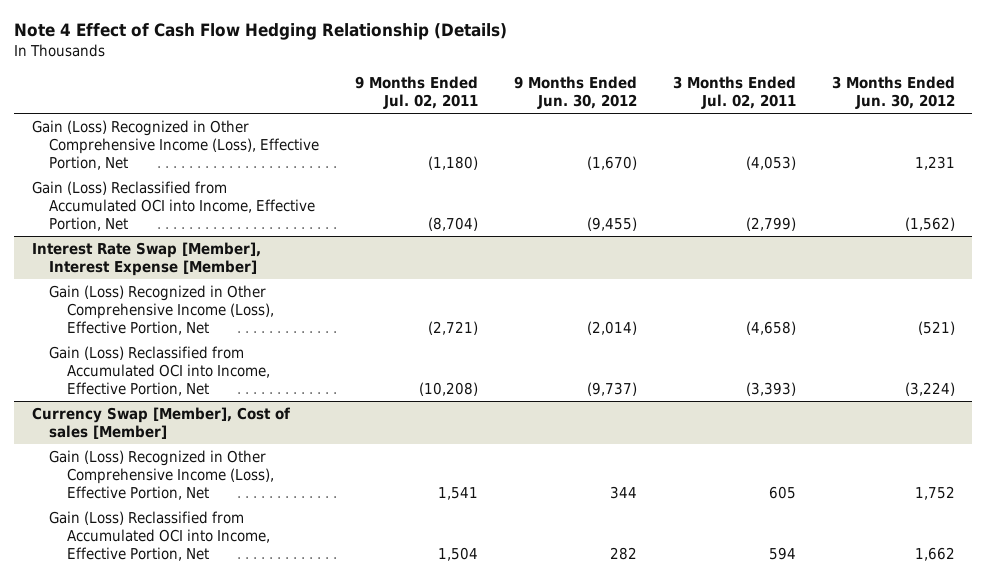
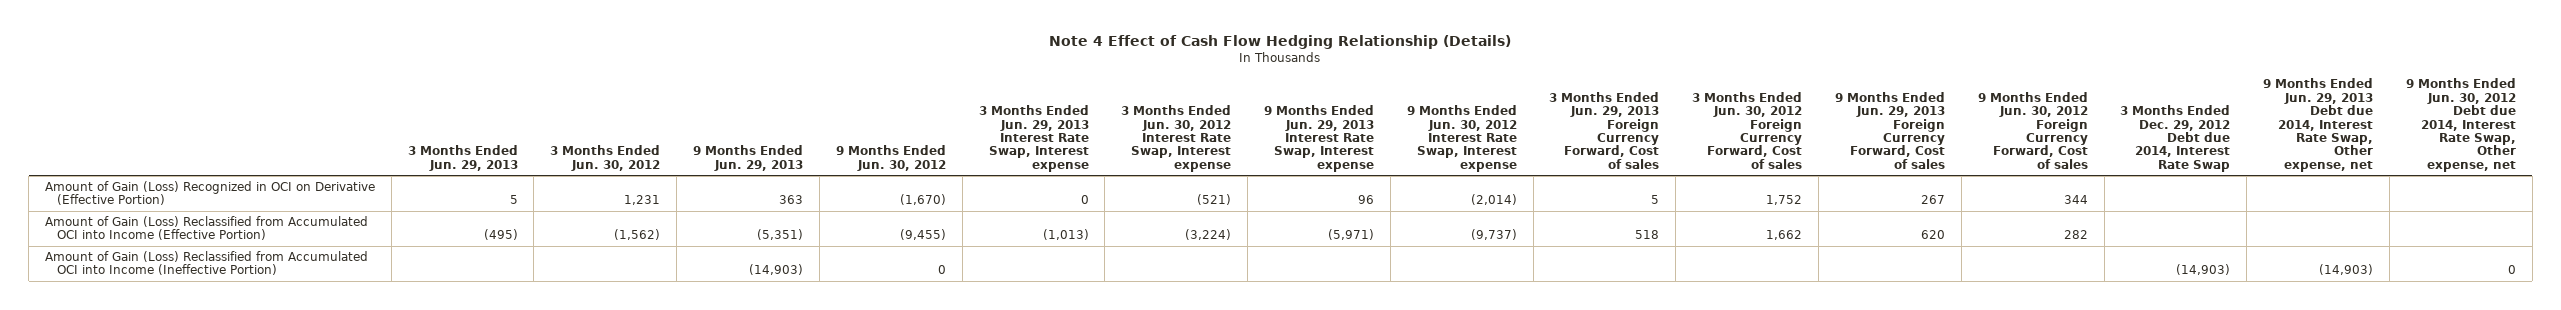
- | 9 Months Ended Jul. 02, 2011 | 9 Months Ended Jun. 30, 2012 | 3 Months Ended Jul. 02, 2011 | 3 Months Ended Jun. 30, 2012
+ | 3 Months Ended Jun. 29, 2013 | 3 Months Ended Jun. 30, 2012 | 9 Months Ended Jun. 29, 2013 | 9 Months Ended Jun. 30, 2012 | 3 Months Ended Jun. 29, 2013 Interest Rate Swap, Interest expense | 3 Months Ended Jun. 30, 2012 Interest Rate Swap, Interest expense | 9 Months Ended Jun. 29, 2013 Interest Rate Swap, Interest expense | 9 Months Ended Jun. 30, 2012 Interest Rate Swap, Interest expense | 3 Months Ended Jun. 29, 2013 Foreign Currency Forward, Cost of sales | 3 Months Ended Jun. 30, 2012 Foreign Currency Forward, Cost of sales | 9 Months Ended Jun. 29, 2013 Foreign Currency Forward, Cost of sales | 9 Months Ended Jun. 30, 2012 Foreign Currency Forward, Cost of sales | 3 Months Ended Dec. 29, 2012 Debt due 2014, Interest Rate Swap | 9 Months Ended Jun. 29, 2013 Debt due 2014, Interest Rate Swap, Other expense, net | 9 Months Ended Jun. 30, 2012 Debt due 2014, Interest Rate Swap, Other expense, net
- Gain (Loss) Recognized in Other Comprehensive Income (Loss), Effective Portion, Net | (1,180) | (1,670) | (4,053) | 1,231
- Gain (Loss) Reclassified from Accumulated OCI into Income, Effective Portion, Net | (8,704) | (9,455) | (2,799) | (1,562)
- Interest Rate Swap [Member], Interest Expense [Member]
- Gain (Loss) Recognized in Other Comprehensive Income (Loss), Effective Portion, Net | (2,721) | (2,014) | (4,658) | (521)
- Gain (Loss) Reclassified from Accumulated OCI into Income, Effective Portion, Net | (10,208) | (9,737) | (3,393) | (3,224)
- Currency Swap [Member], Cost of sales [Member]
- Gain (Loss) Recognized in Other Comprehensive Income (Loss), Effective Portion, Net | 1,541 | 344 | 605 | 1,752
- Gain (Loss) Reclassified from Accumulated OCI into Income, Effective Portion, Net | 1,504 | 282 | 594 | 1,662
+ Amount of Gain (Loss) Recognized in OCI on Derivative (Effective Portion) | 5 | 1,231 | 363 | (1,670) | 0 | (521) | 96 | (2,014) | 5 | 1,752 | 267 | 344 | | |
+ Amount of Gain (Loss) Reclassified from Accumulated OCI into Income (Effective Portion) | (495) | (1,562) | (5,351) | (9,455) | (1,013) | (3,224) | (5,971) | (9,737) | 518 | 1,662 | 620 | 282 | | |
+ Amount of Gain (Loss) Reclassified from Accumulated OCI into Income (Ineffective Portion) | | | (14,903) | 0 | | | | | | | | | (14,903) | (14,903) | 0

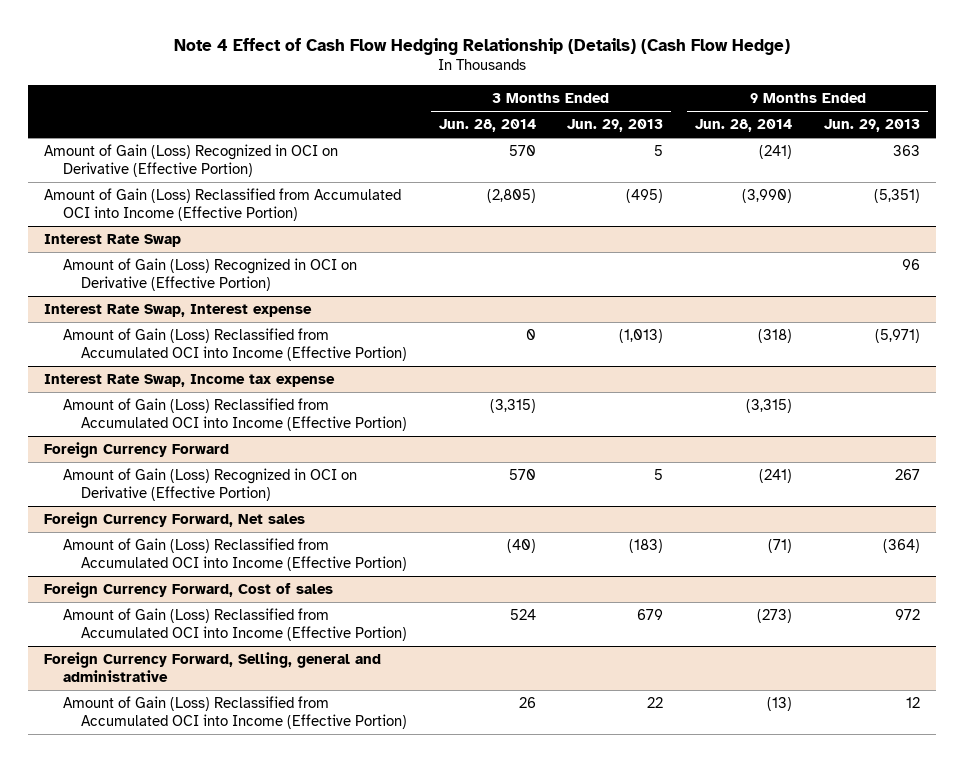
- Note 4 Effect of Cash Flow Hedging Relationship (Details)
+ Note 4 Effect of Cash Flow Hedging Relationship (Details) (Cash Flow Hedge)
- | 3 Months Ended Jun. 29, 2013 | 3 Months Ended Jun. 30, 2012 | 9 Months Ended Jun. 29, 2013 | 9 Months Ended Jun. 30, 2012 | 3 Months Ended Jun. 29, 2013 Interest Rate Swap, Interest expense | 3 Months Ended Jun. 30, 2012 Interest Rate Swap, Interest expense | 9 Months Ended Jun. 29, 2013 Interest Rate Swap, Interest expense | 9 Months Ended Jun. 30, 2012 Interest Rate Swap, Interest expense | 3 Months Ended Jun. 29, 2013 Foreign Currency Forward, Cost of sales | 3 Months Ended Jun. 30, 2012 Foreign Currency Forward, Cost of sales | 9 Months Ended Jun. 29, 2013 Foreign Currency Forward, Cost of sales | 9 Months Ended Jun. 30, 2012 Foreign Currency Forward, Cost of sales | 3 Months Ended Dec. 29, 2012 Debt due 2014, Interest Rate Swap | 9 Months Ended Jun. 29, 2013 Debt due 2014, Interest Rate Swap, Other expense, net | 9 Months Ended Jun. 30, 2012 Debt due 2014, Interest Rate Swap, Other expense, net
+ | 3 Months Ended Jun. 28, 2014 | 3 Months Ended Jun. 29, 2013 | 9 Months Ended Jun. 28, 2014 | 9 Months Ended Jun. 29, 2013
- Amount of Gain (Loss) Reclassified from Accumulated OCI into Income (Ineffective Portion) | | | (14,903) | 0 | | | | | | | | | (14,903) | (14,903) | 0
+ Interest Rate Swap
+ Amount of Gain (Loss) Recognized in OCI on Derivative (Effective Portion) | | | | 96
+ Interest Rate Swap, Interest expense
+ Amount of Gain (Loss) Reclassified from Accumulated OCI into Income (Effective Portion) | 0 | (1,013) | (318) | (5,971)
+ Interest Rate Swap, Income tax expense
+ Amount of Gain (Loss) Reclassified from Accumulated OCI into Income (Effective Portion) | (3,315) | | (3,315) |
+ Foreign Currency Forward
+ Amount of Gain (Loss) Recognized in OCI on Derivative (Effective Portion) | 570 | 5 | (241) | 267
+ Foreign Currency Forward, Net sales
+ Amount of Gain (Loss) Reclassified from Accumulated OCI into Income (Effective Portion) | (40) | (183) | (71) | (364)
+ Foreign Currency Forward, Cost of sales
+ Amount of Gain (Loss) Reclassified from Accumulated OCI into Income (Effective Portion) | 524 | 679 | (273) | 972
+ Foreign Currency Forward, Selling, general and administrative
+ Amount of Gain (Loss) Reclassified from Accumulated OCI into Income (Effective Portion) | 26 | 22 | (13) | 12

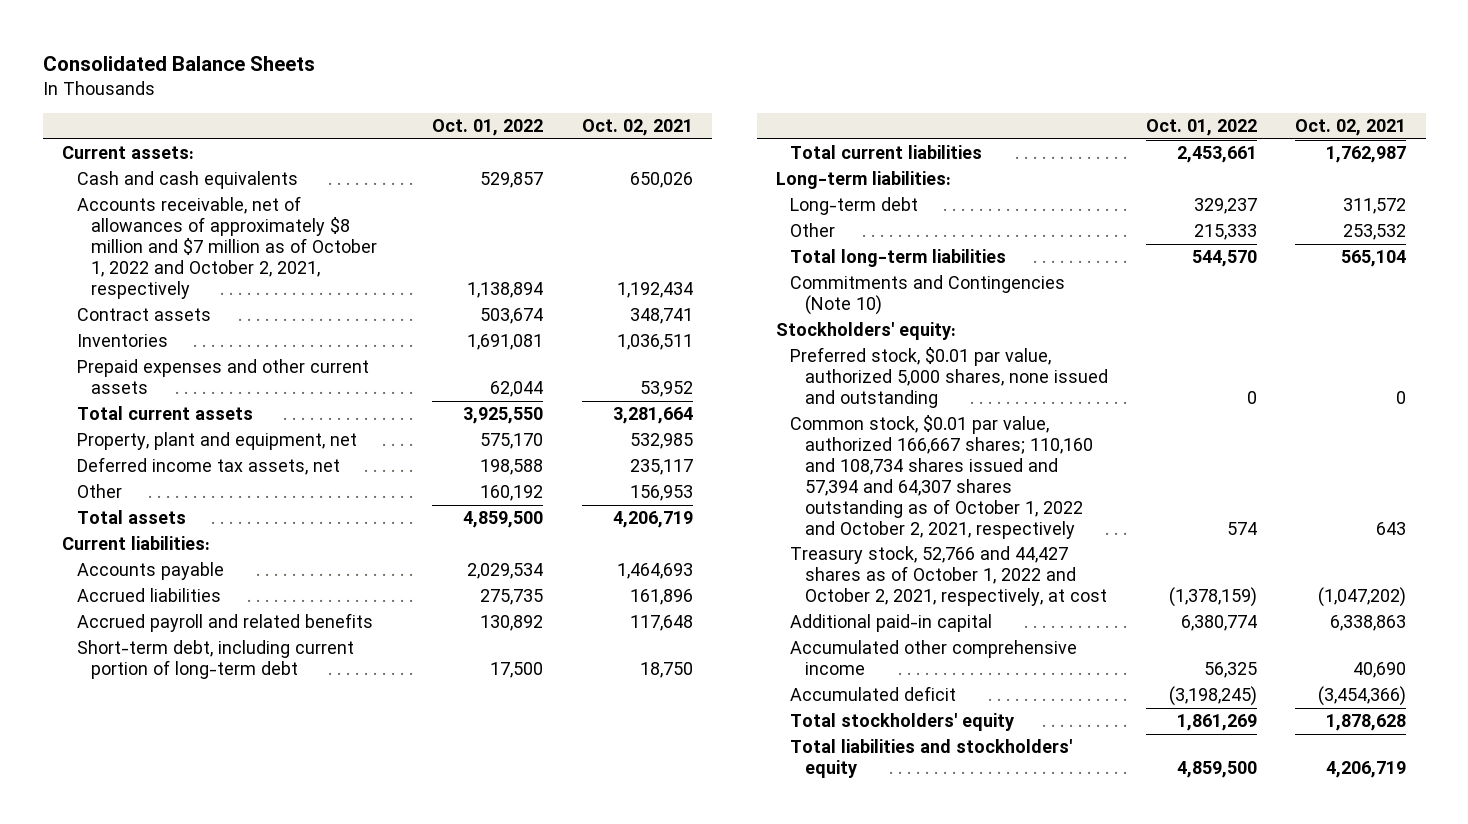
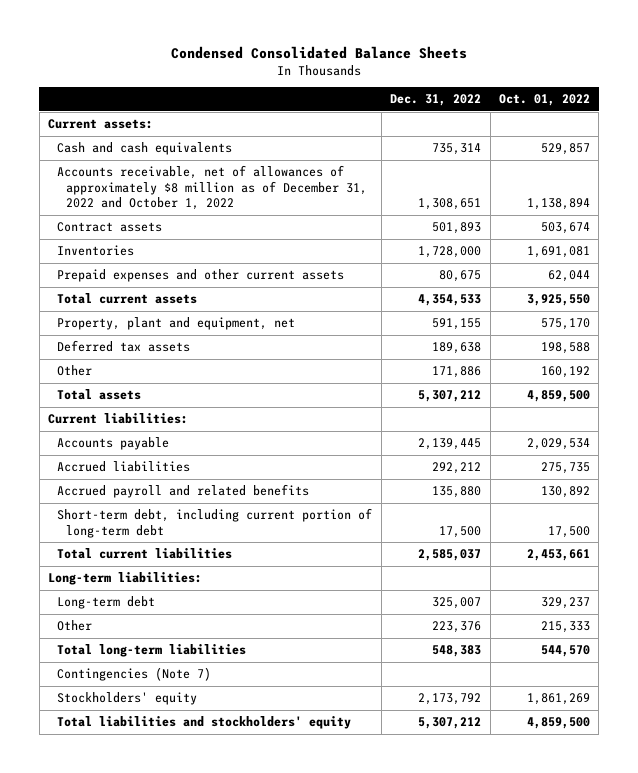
- Consolidated Balance Sheets
+ Condensed Consolidated Balance Sheets
- | Oct. 01, 2022 | Oct. 02, 2021
+ | Dec. 31, 2022 | Oct. 01, 2022
- Accounts receivable, net of allowances of approximately $8 million and $7 million as of October 1, 2022 and October 2, 2021, respectively | 1,138,894 | 1,192,434
+ Accounts receivable, net of allowances of approximately $8 million as of December 31, 2022 and October 1, 2022 | 1,308,651 | 1,138,894
- Deferred income tax assets, net | 198,588 | 235,117
+ Deferred tax assets | 189,638 | 198,588
- Commitments and Contingencies (Note 10)
- Stockholders' equity:
- Preferred stock, $0.01 par value, authorized 5,000 shares, none issued and outstanding | 0 | 0
- Common stock, $0.01 par value, authorized 166,667 shares; 110,160 and 108,734 shares issued and 57,394 and 64,307 shares outstanding as of October 1, 2022 and October 2, 2021, respectively | 574 | 643
- Treasury stock, 52,766 and 44,427 shares as of October 1, 2022 and October 2, 2021, respectively, at cost | (1,378,159) | (1,047,202)
- Additional paid-in capital | 6,380,774 | 6,338,863
- Accumulated other comprehensive income | 56,325 | 40,690
- Accumulated deficit | (3,198,245) | (3,454,366)
- Total stockholders' equity | 1,861,269 | 1,878,628
+ Contingencies (Note 7)
+ Stockholders' equity | 2,173,792 | 1,861,269

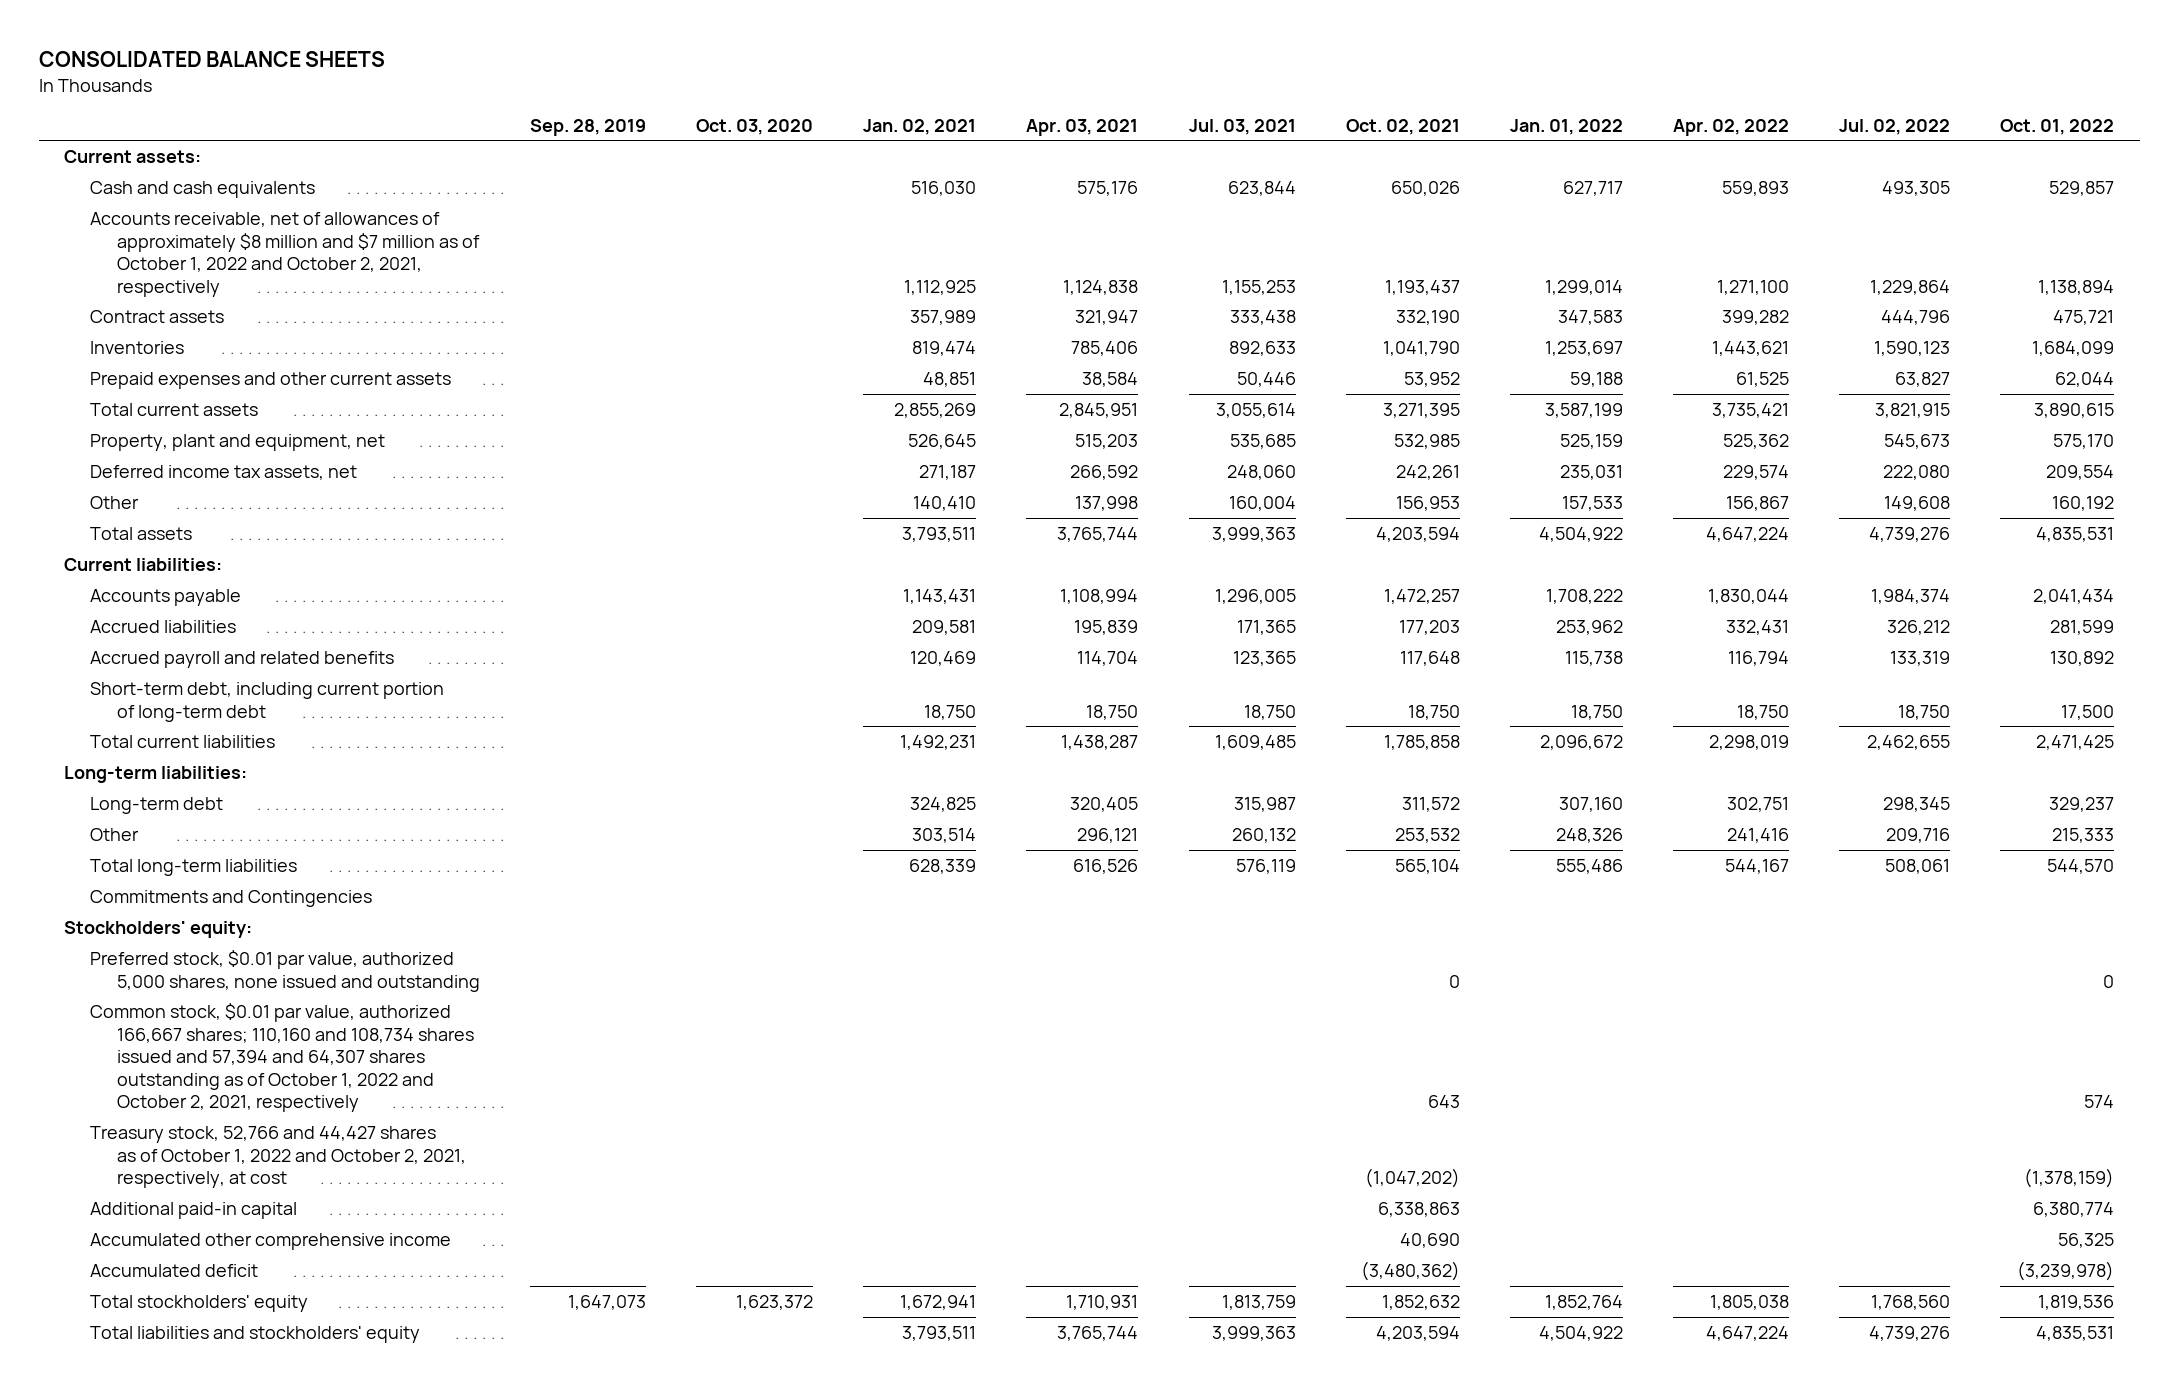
- Condensed Consolidated Balance Sheets
+ CONSOLIDATED BALANCE SHEETS
- | Dec. 31, 2022 | Oct. 01, 2022
+ | Sep. 28, 2019 | Oct. 03, 2020 | Jan. 02, 2021 | Apr. 03, 2021 | Jul. 03, 2021 | Oct. 02, 2021 | Jan. 01, 2022 | Apr. 02, 2022 | Jul. 02, 2022 | Oct. 01, 2022
- Accounts receivable, net of allowances of approximately $8 million as of December 31, 2022 and October 1, 2022 | 1,308,651 | 1,138,894
- Contract assets | 501,893 | 503,674
- Inventories | 1,728,000 | 1,691,081
+ Accounts receivable, net of allowances of approximately $8 million and $7 million as of October 1, 2022 and October 2, 2021, respectively | | | 1,112,925 | 1,124,838 | 1,155,253 | 1,193,437 | 1,299,014 | 1,271,100 | 1,229,864 | 1,138,894
+ Contract assets | | | 357,989 | 321,947 | 333,438 | 332,190 | 347,583 | 399,282 | 444,796 | 475,721
+ Inventories | | | 819,474 | 785,406 | 892,633 | 1,041,790 | 1,253,697 | 1,443,621 | 1,590,123 | 1,684,099
- Total current assets | 4,354,533 | 3,925,550
+ Total current assets | | | 2,855,269 | 2,845,951 | 3,055,614 | 3,271,395 | 3,587,199 | 3,735,421 | 3,821,915 | 3,890,615
- Deferred tax assets | 189,638 | 198,588
+ Deferred income tax assets, net | | | 271,187 | 266,592 | 248,060 | 242,261 | 235,031 | 229,574 | 222,080 | 209,554
- Total assets | 5,307,212 | 4,859,500
+ Total assets | | | 3,793,511 | 3,765,744 | 3,999,363 | 4,203,594 | 4,504,922 | 4,647,224 | 4,739,276 | 4,835,531
- Accounts payable | 2,139,445 | 2,029,534
- Accrued liabilities | 292,212 | 275,735
+ Accounts payable | | | 1,143,431 | 1,108,994 | 1,296,005 | 1,472,257 | 1,708,222 | 1,830,044 | 1,984,374 | 2,041,434
+ Accrued liabilities | | | 209,581 | 195,839 | 171,365 | 177,203 | 253,962 | 332,431 | 326,212 | 281,599
- Total current liabilities | 2,585,037 | 2,453,661
+ Total current liabilities | | | 1,492,231 | 1,438,287 | 1,609,485 | 1,785,858 | 2,096,672 | 2,298,019 | 2,462,655 | 2,471,425
- Contingencies (Note 7)
- Stockholders' equity | 2,173,792 | 1,861,269
- Total liabilities and stockholders' equity | 5,307,212 | 4,859,500
+ Commitments and Contingencies
+ Stockholders' equity:
+ Preferred stock, $0.01 par value, authorized 5,000 shares, none issued and outstanding | | | | | | 0 | | | | 0
+ Common stock, $0.01 par value, authorized 166,667 shares; 110,160 and 108,734 shares issued and 57,394 and 64,307 shares outstanding as of October 1, 2022 and October 2, 2021, respectively | | | | | | 643 | | | | 574
+ Treasury stock, 52,766 and 44,427 shares as of October 1, 2022 and October 2, 2021, respectively, at cost | | | | | | (1,047,202) | | | | (1,378,159)
+ Additional paid-in capital | | | | | | 6,338,863 | | | | 6,380,774
+ Accumulated other comprehensive income | | | | | | 40,690 | | | | 56,325
+ Accumulated deficit | | | | | | (3,480,362) | | | | (3,239,978)
+ Total stockholders' equity | 1,647,073 | 1,623,372 | 1,672,941 | 1,710,931 | 1,813,759 | 1,852,632 | 1,852,764 | 1,805,038 | 1,768,560 | 1,819,536
+ Total liabilities and stockholders' equity | | | 3,793,511 | 3,765,744 | 3,999,363 | 4,203,594 | 4,504,922 | 4,647,224 | 4,739,276 | 4,835,531

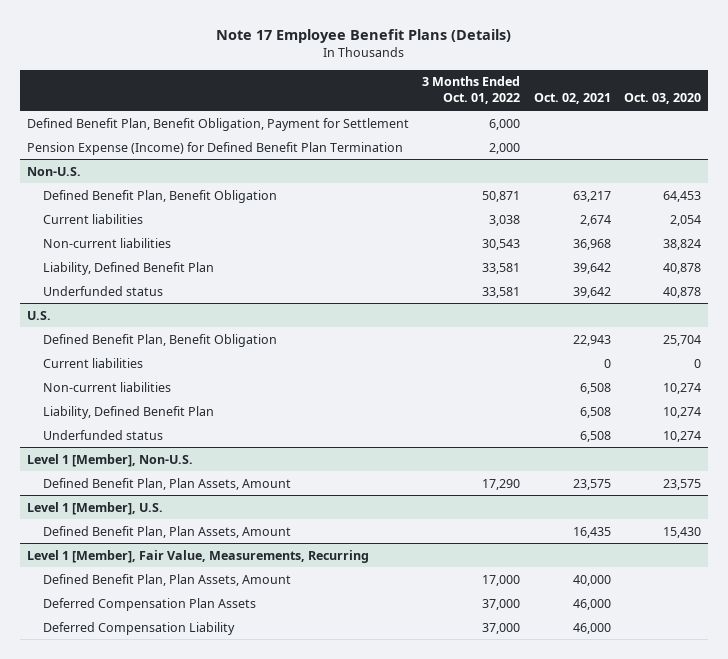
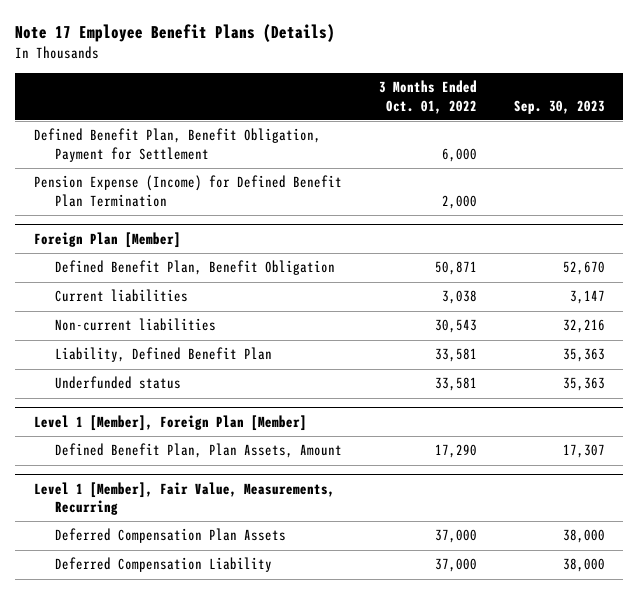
- | 3 Months Ended Oct. 01, 2022 | Oct. 02, 2021 | Oct. 03, 2020
+ | 3 Months Ended Oct. 01, 2022 | Sep. 30, 2023
- Non-U.S.
+ Foreign Plan [Member]
- U.S.
- Defined Benefit Plan, Benefit Obligation | | 22,943 | 25,704
- Current liabilities | | 0 | 0
- Non-current liabilities | | 6,508 | 10,274
- Liability, Defined Benefit Plan | | 6,508 | 10,274
- Underfunded status | | 6,508 | 10,274
- Level 1 [Member], Non-U.S.
+ Level 1 [Member], Foreign Plan [Member]
- Level 1 [Member], U.S.
- Defined Benefit Plan, Plan Assets, Amount | | 16,435 | 15,430
@ Level 1 [Member], Fair Value, Measurements, Recurring
- Defined Benefit Plan, Plan Assets, Amount | 17,000 | 40,000 |

